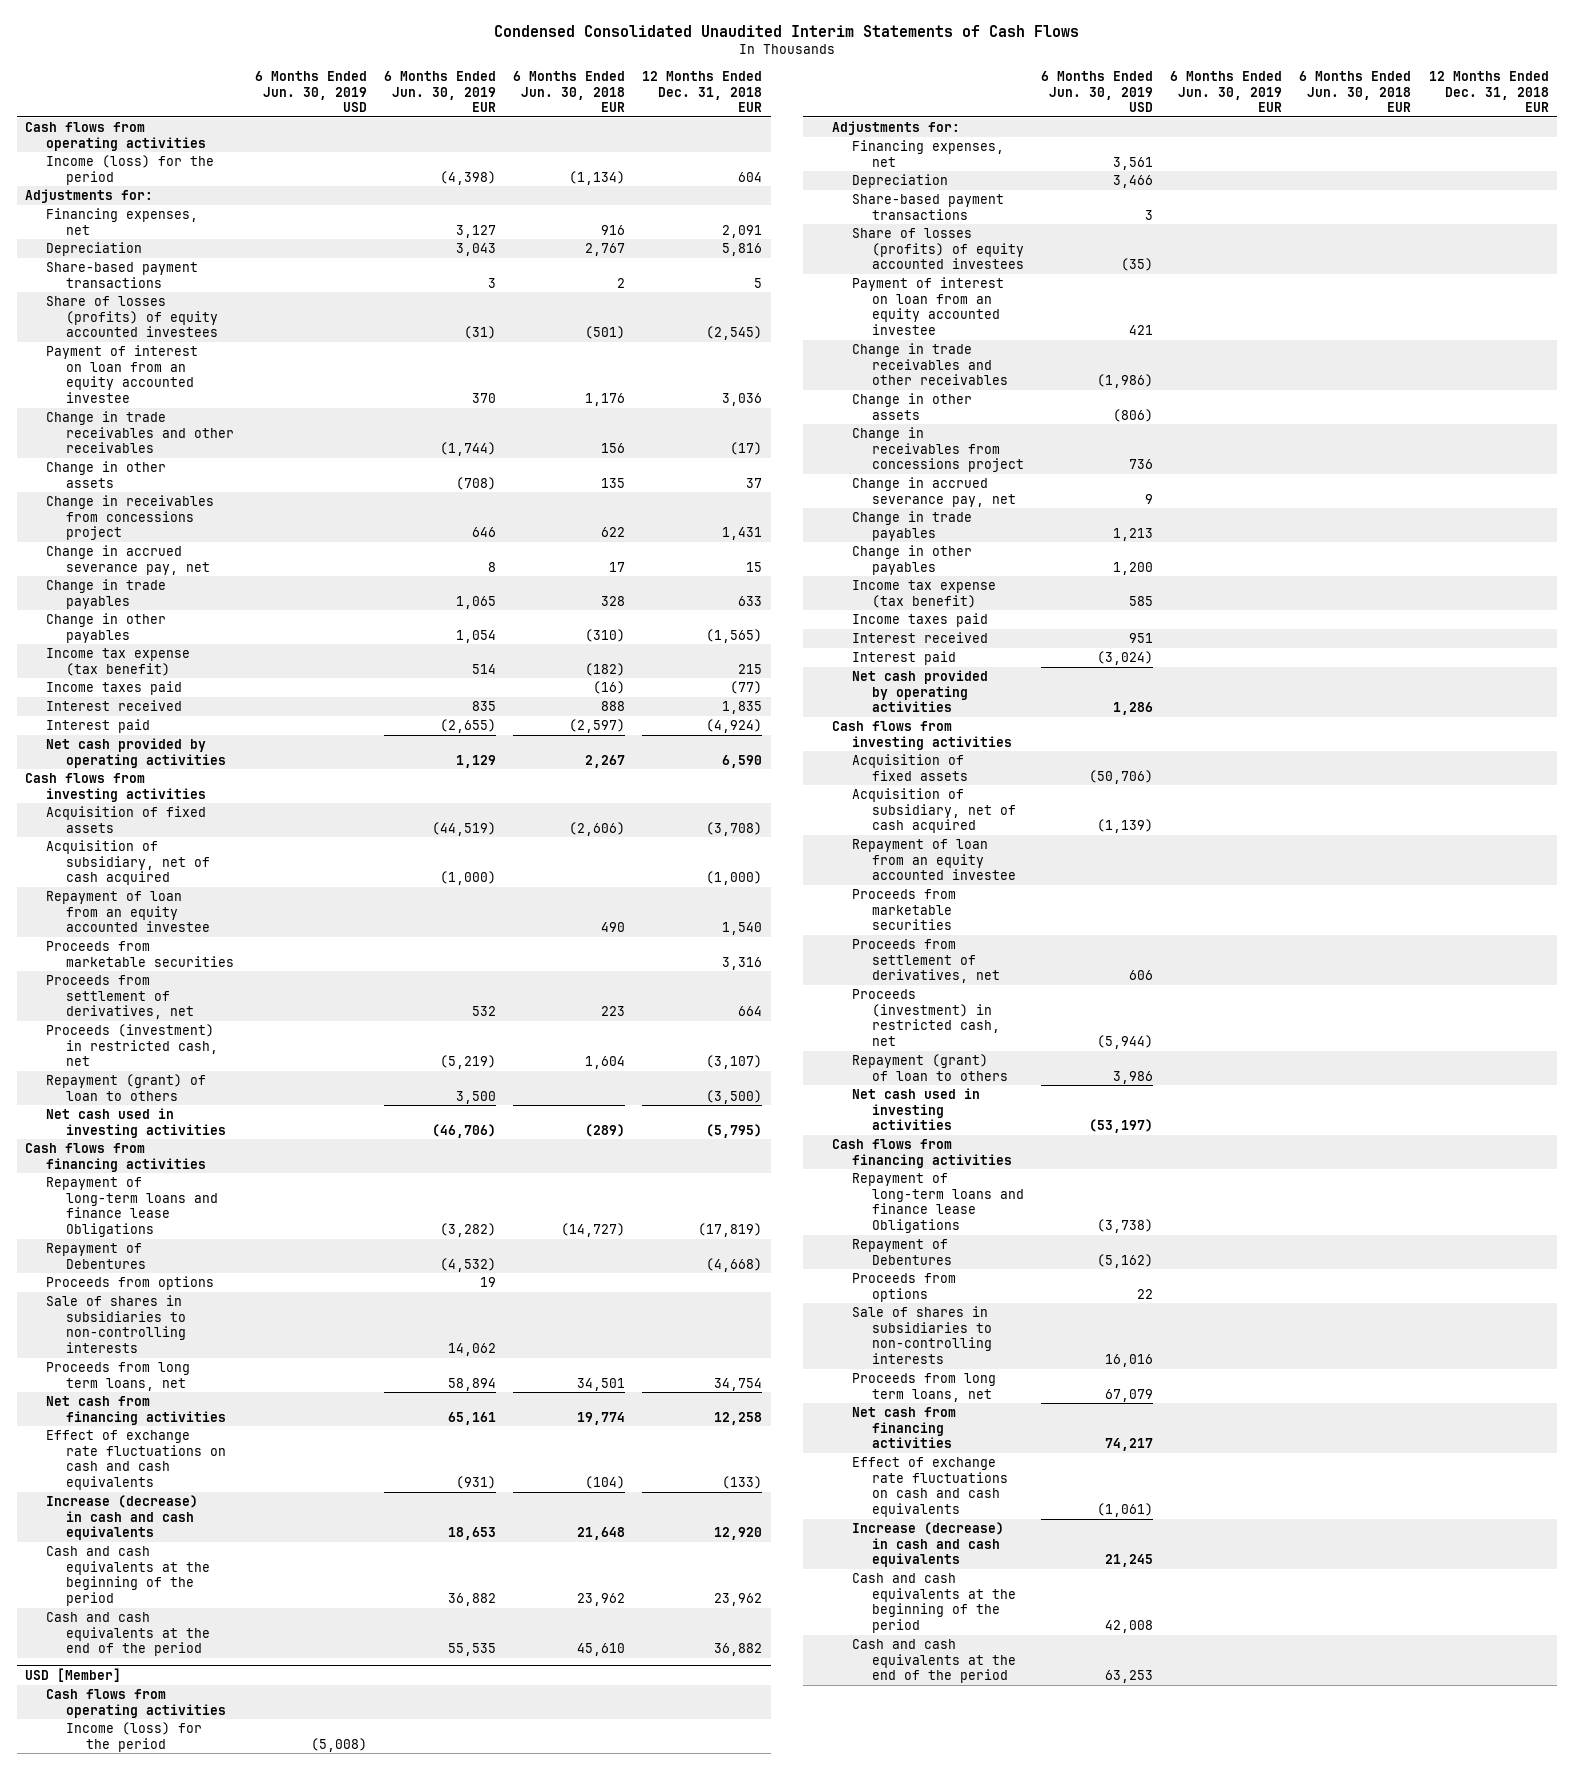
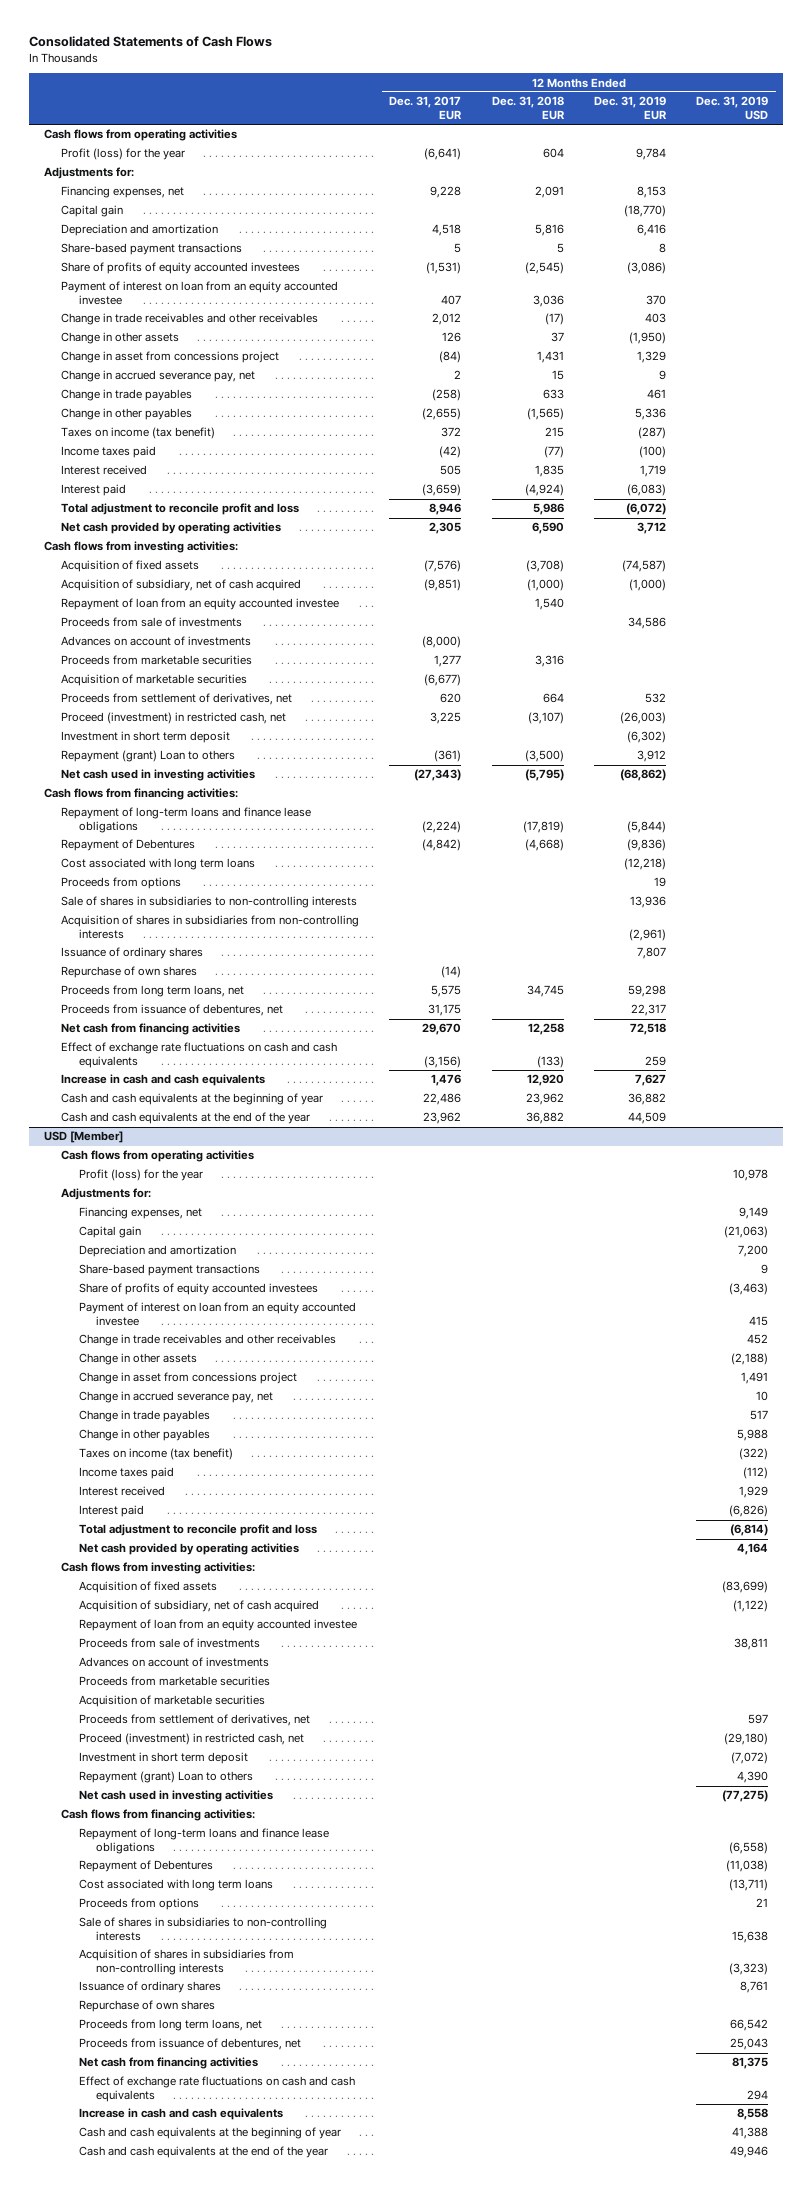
- Condensed Consolidated Unaudited Interim Statements of Cash Flows
+ Consolidated Statements of Cash Flows
- | 6 Months Ended Jun. 30, 2019 USD | 6 Months Ended Jun. 30, 2019 EUR | 6 Months Ended Jun. 30, 2018 EUR | 12 Months Ended Dec. 31, 2018 EUR
+ | 12 Months Ended Dec. 31, 2017 EUR | 12 Months Ended Dec. 31, 2018 EUR | 12 Months Ended Dec. 31, 2019 EUR | 12 Months Ended Dec. 31, 2019 USD
- Income (loss) for the period | | (4,398) | (1,134) | 604
+ Profit (loss) for the year | (6,641) | 604 | 9,784 |
- Depreciation | | 3,043 | 2,767 | 5,816
+ Capital gain | | | (18,770) |
+ Depreciation and amortization | 4,518 | 5,816 | 6,416 |
- Share of losses (profits) of equity accounted investees | | (31) | (501) | (2,545)
+ Share of profits of equity accounted investees | (1,531) | (2,545) | (3,086) |
- Change in receivables from concessions project | | 646 | 622 | 1,431
+ Change in asset from concessions project | (84) | 1,431 | 1,329 |
- Income tax expense (tax benefit) | | 514 | (182) | 215
+ Taxes on income (tax benefit) | 372 | 215 | (287) |
+ Total adjustment to reconcile profit and loss | 8,946 | 5,986 | (6,072) |
- Cash flows from investing activities
+ Cash flows from investing activities:
+ Proceeds from sale of investments | | | 34,586 |
+ Advances on account of investments | (8,000) | | |
+ Acquisition of marketable securities | (6,677) | | |
- Proceeds (investment) in restricted cash, net | | (5,219) | 1,604 | (3,107)
- Repayment (grant) of loan to others | | 3,500 | | (3,500)
+ Proceed (investment) in restricted cash, net | 3,225 | (3,107) | (26,003) |
+ Investment in short term deposit | | | (6,302) |
+ Repayment (grant) Loan to others | (361) | (3,500) | 3,912 |
- Cash flows from financing activities
- Repayment of long-term loans and finance lease Obligations | | (3,282) | (14,727) | (17,819)
+ Cash flows from financing activities:
+ Repayment of long-term loans and finance lease obligations | (2,224) | (17,819) | (5,844) |
+ Cost associated with long term loans | | | (12,218) |
- Proceeds from long term loans, net | | 58,894 | 34,501 | 34,754
+ Acquisition of shares in subsidiaries from non-controlling interests | | | (2,961) |
+ Issuance of ordinary shares | | | 7,807 |
+ Repurchase of own shares | (14) | | |
+ Proceeds from long term loans, net | 5,575 | 34,745 | 59,298 |
+ Proceeds from issuance of debentures, net | 31,175 | | 22,317 |
- Increase (decrease) in cash and cash equivalents | | 18,653 | 21,648 | 12,920
- Cash and cash equivalents at the beginning of the period | | 36,882 | 23,962 | 23,962
- Cash and cash equivalents at the end of the period | | 55,535 | 45,610 | 36,882
+ Increase in cash and cash equivalents | 1,476 | 12,920 | 7,627 |
+ Cash and cash equivalents at the beginning of year | 22,486 | 23,962 | 36,882 |
+ Cash and cash equivalents at the end of the year | 23,962 | 36,882 | 44,509 |
@ USD [Member]
- Income (loss) for the period | (5,008) | | |
+ Profit (loss) for the year | | | | 10,978
- Depreciation | 3,466 | | |
+ Capital gain | | | | (21,063)
+ Depreciation and amortization | | | | 7,200
- Share of losses (profits) of equity accounted investees | (35) | | |
+ Share of profits of equity accounted investees | | | | (3,463)
- Change in receivables from concessions project | 736 | | |
+ Change in asset from concessions project | | | | 1,491
- Income tax expense (tax benefit) | 585 | | |
+ Taxes on income (tax benefit) | | | | (322)
+ Total adjustment to reconcile profit and loss | | | | (6,814)
- Cash flows from investing activities
+ Cash flows from investing activities:
+ Proceeds from sale of investments | | | | 38,811
+ Advances on account of investments
+ Acquisition of marketable securities
- Proceeds (investment) in restricted cash, net | (5,944) | | |
- Repayment (grant) of loan to others | 3,986 | | |
+ Proceed (investment) in restricted cash, net | | | | (29,180)
+ Investment in short term deposit | | | | (7,072)
+ Repayment (grant) Loan to others | | | | 4,390
- Cash flows from financing activities
- Repayment of long-term loans and finance lease Obligations | (3,738) | | |
+ Cash flows from financing activities:
+ Repayment of long-term loans and finance lease obligations | | | | (6,558)
+ Cost associated with long term loans | | | | (13,711)
+ Acquisition of shares in subsidiaries from non-controlling interests | | | | (3,323)
+ Issuance of ordinary shares | | | | 8,761
+ Repurchase of own shares
+ Proceeds from issuance of debentures, net | | | | 25,043
- Increase (decrease) in cash and cash equivalents | 21,245 | | |
- Cash and cash equivalents at the beginning of the period | 42,008 | | |
- Cash and cash equivalents at the end of the period | 63,253 | | |
+ Increase in cash and cash equivalents | | | | 8,558
+ Cash and cash equivalents at the beginning of year | | | | 41,388
+ Cash and cash equivalents at the end of the year | | | | 49,946

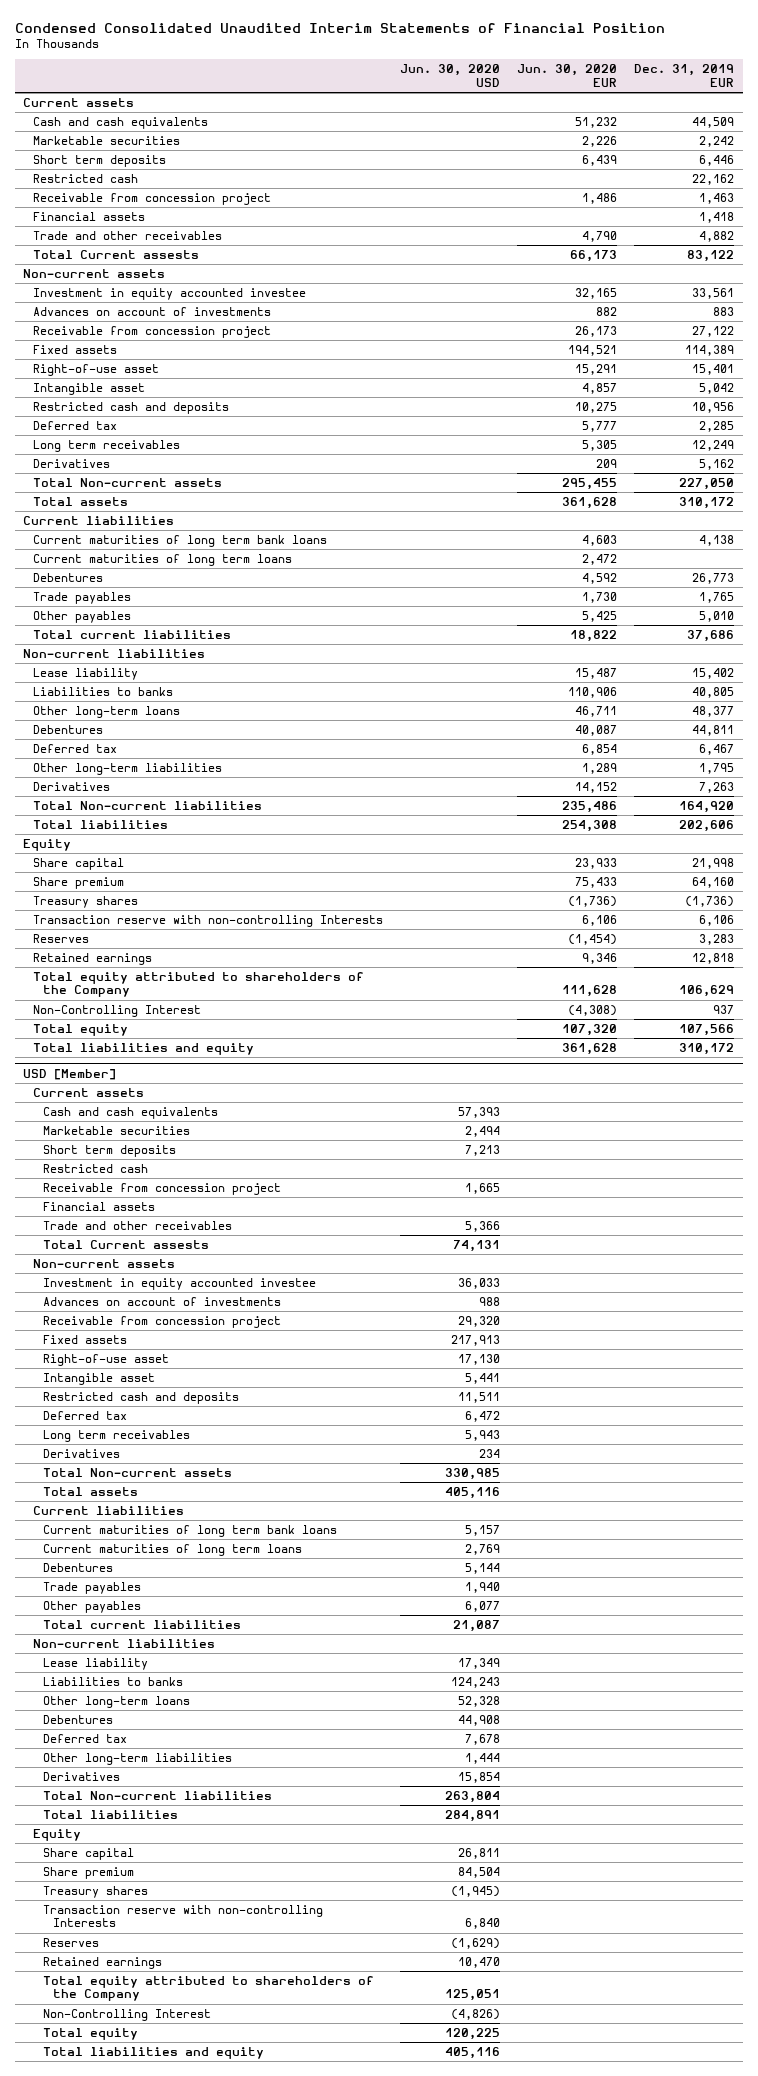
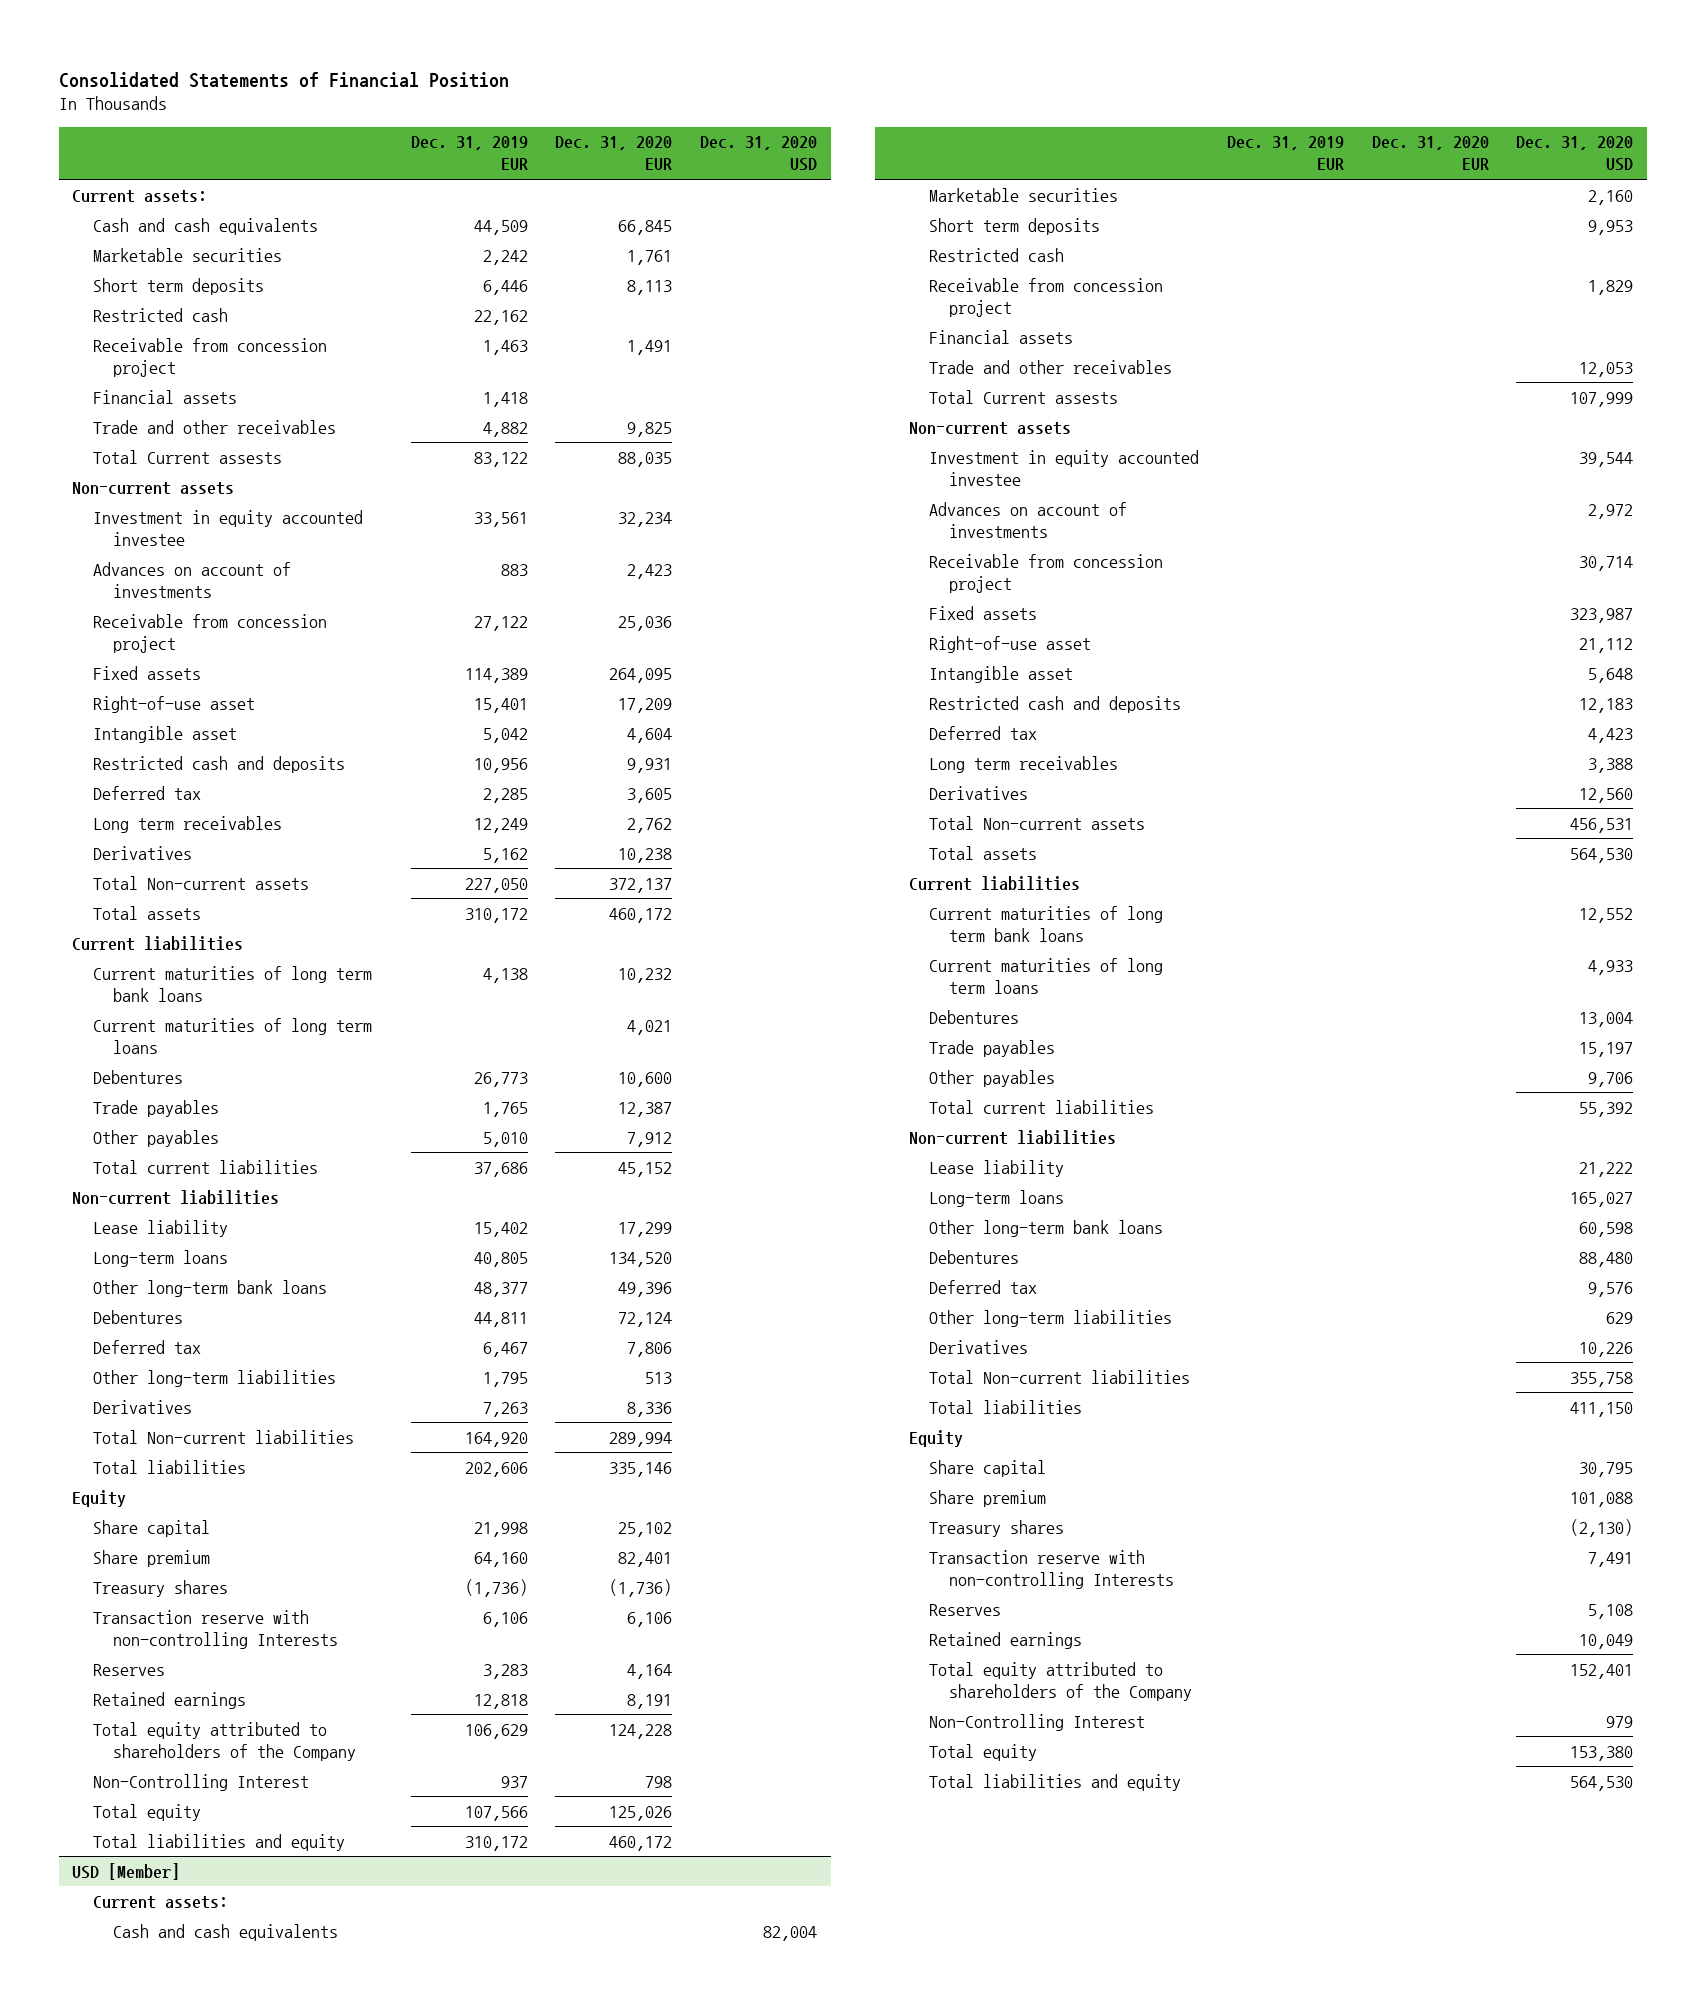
- Condensed Consolidated Unaudited Interim Statements of Financial Position
+ Consolidated Statements of Financial Position
- | Jun. 30, 2020 USD | Jun. 30, 2020 EUR | Dec. 31, 2019 EUR
+ | Dec. 31, 2019 EUR | Dec. 31, 2020 EUR | Dec. 31, 2020 USD
- Current assets
+ Current assets:
- Liabilities to banks | | 110,906 | 40,805
- Other long-term loans | | 46,711 | 48,377
+ Long-term loans | 40,805 | 134,520 |
+ Other long-term bank loans | 48,377 | 49,396 |
@ USD [Member]
- Current assets
+ Current assets:
- Liabilities to banks | 124,243 | |
- Other long-term loans | 52,328 | |
+ Long-term loans | | | 165,027
+ Other long-term bank loans | | | 60,598

